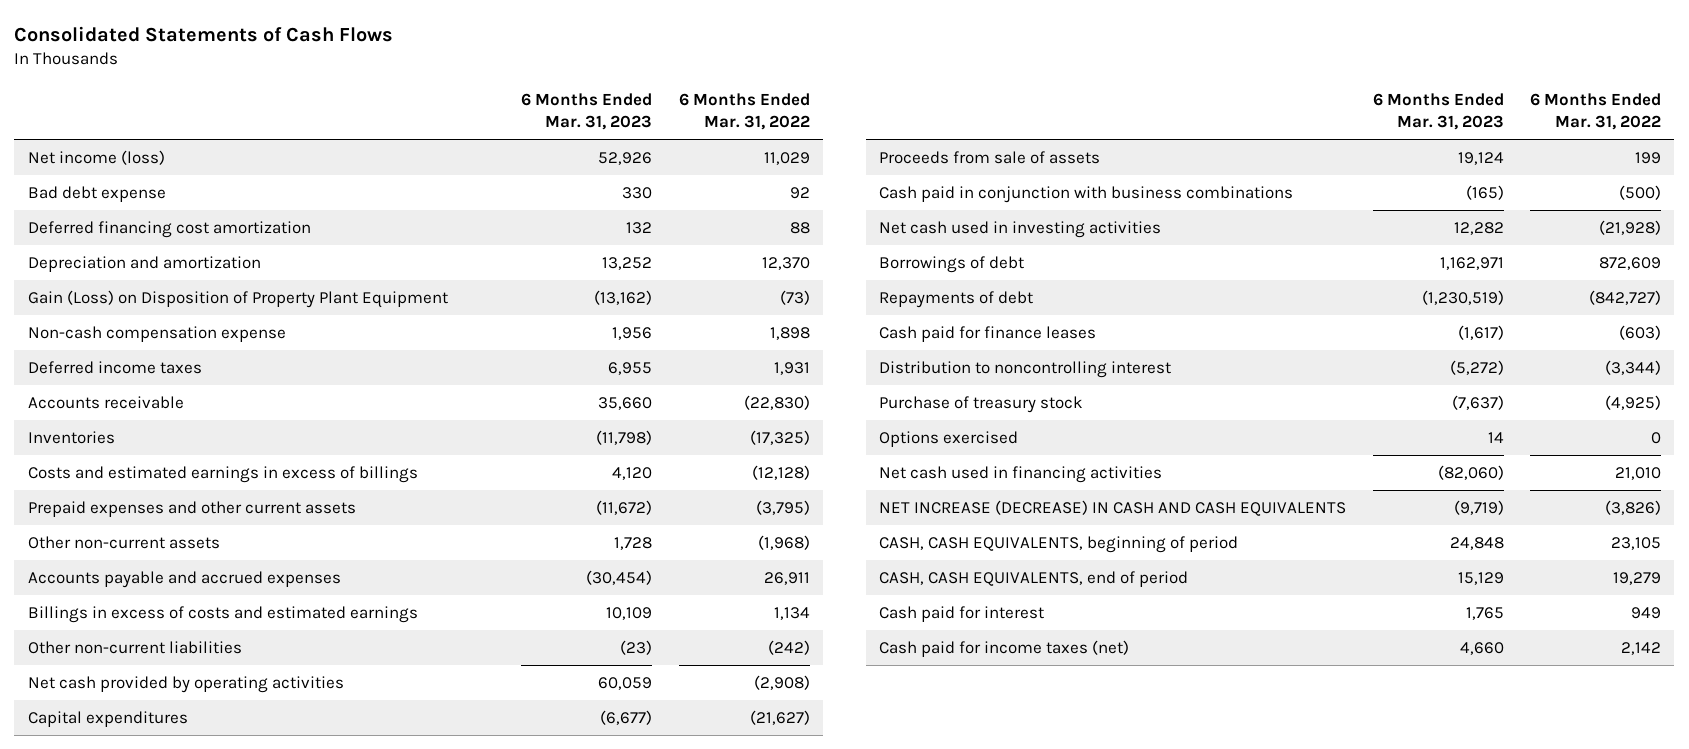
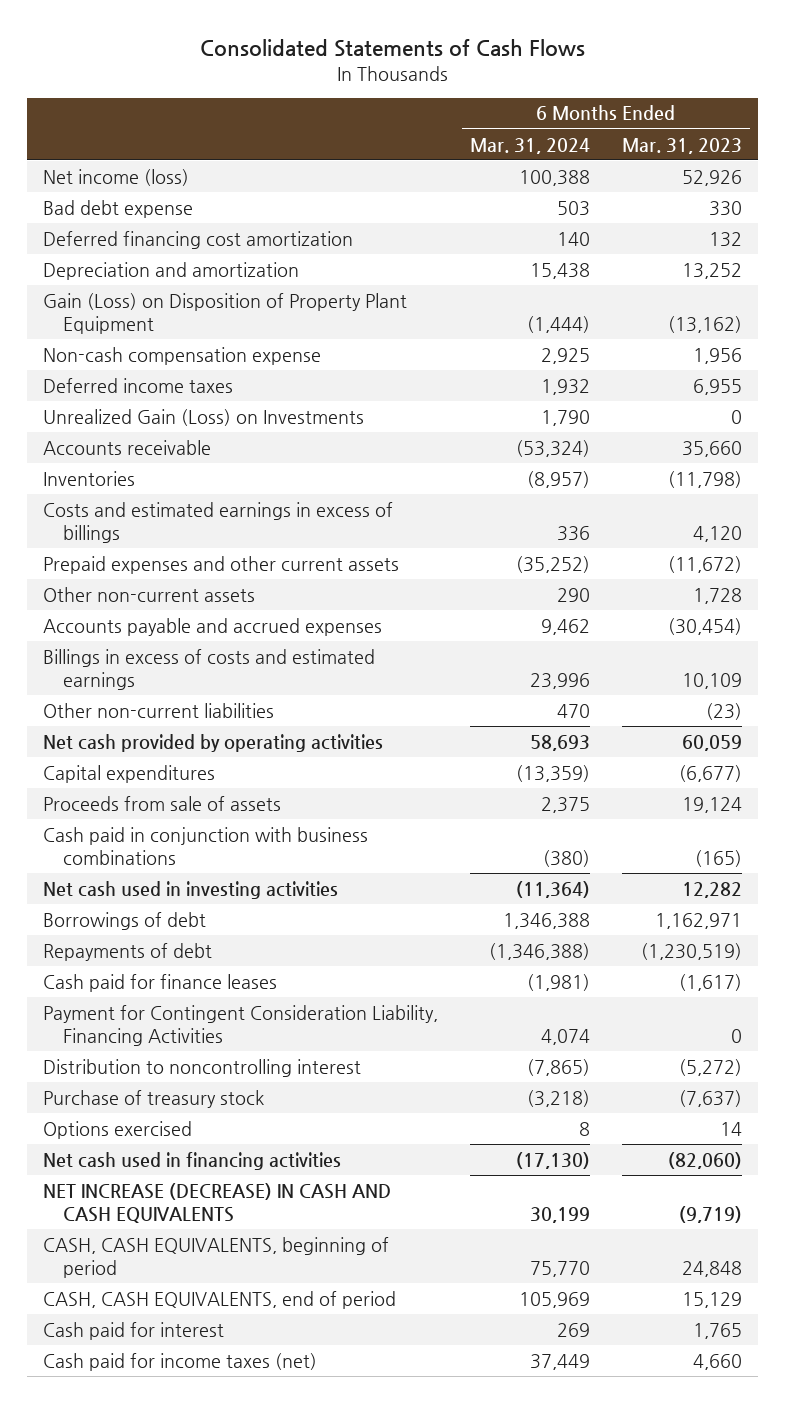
- | 6 Months Ended Mar. 31, 2023 | 6 Months Ended Mar. 31, 2022
+ | 6 Months Ended Mar. 31, 2024 | 6 Months Ended Mar. 31, 2023
+ Unrealized Gain (Loss) on Investments | 1,790 | 0
+ Payment for Contingent Consideration Liability, Financing Activities | 4,074 | 0

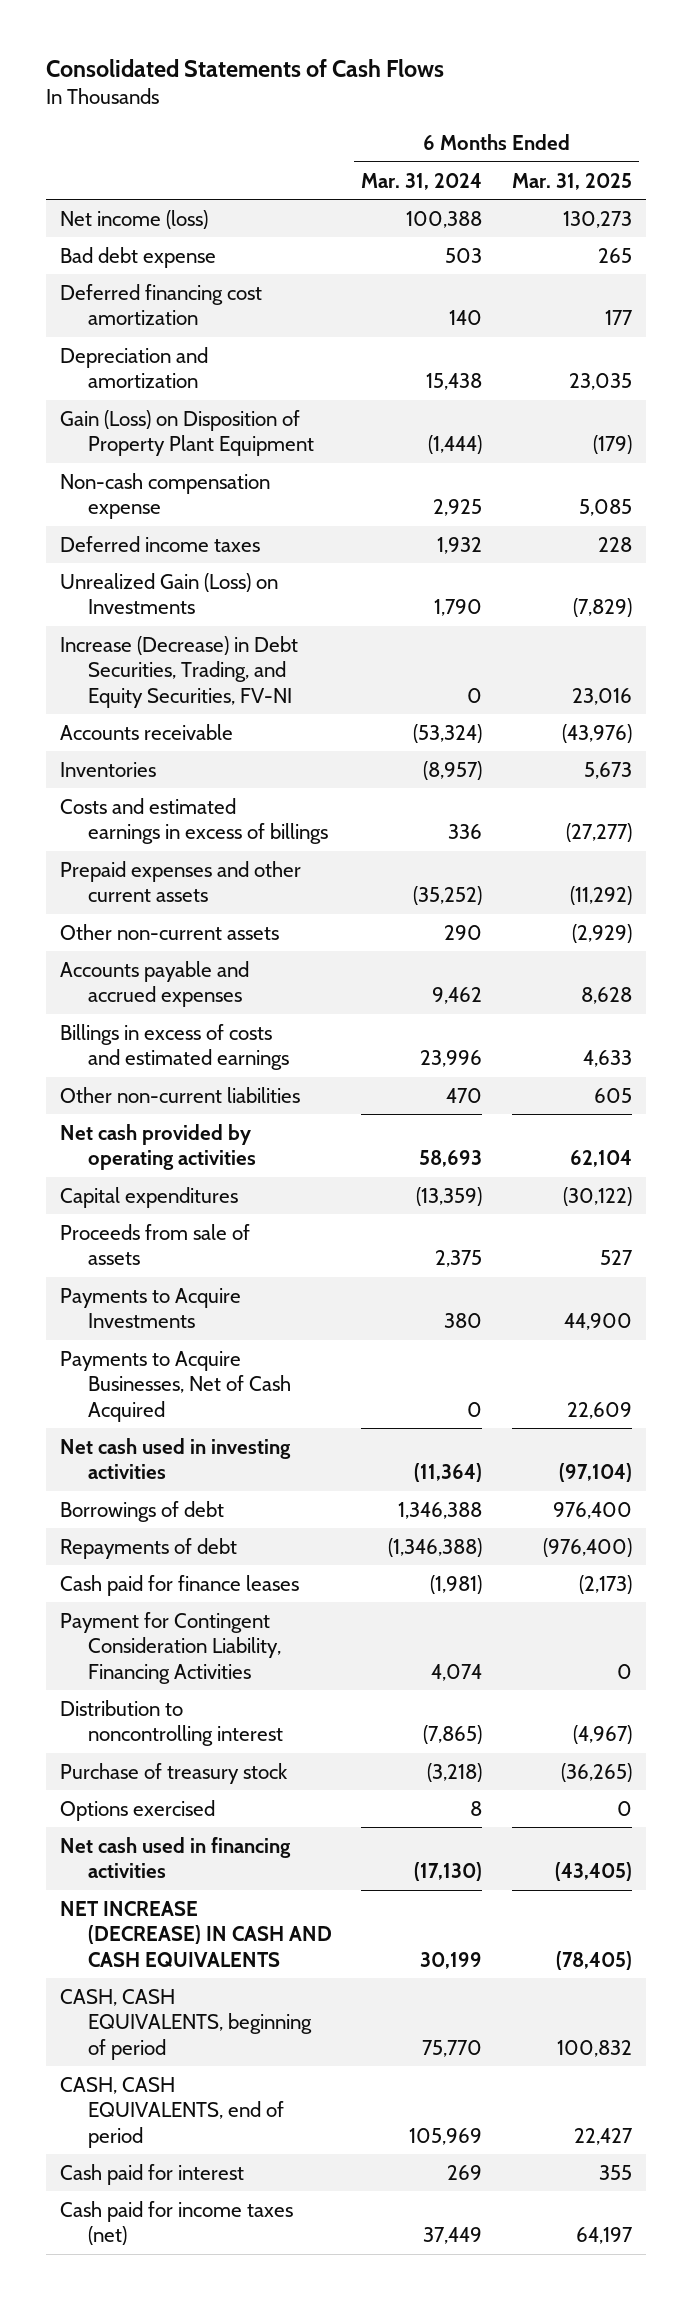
- | 6 Months Ended Mar. 31, 2024 | 6 Months Ended Mar. 31, 2023
+ | 6 Months Ended Mar. 31, 2024 | 6 Months Ended Mar. 31, 2025
+ Increase (Decrease) in Debt Securities, Trading, and Equity Securities, FV-NI | 0 | 23,016
- Cash paid in conjunction with business combinations | (380) | (165)
+ Payments to Acquire Investments | 380 | 44,900
+ Payments to Acquire Businesses, Net of Cash Acquired | 0 | 22,609

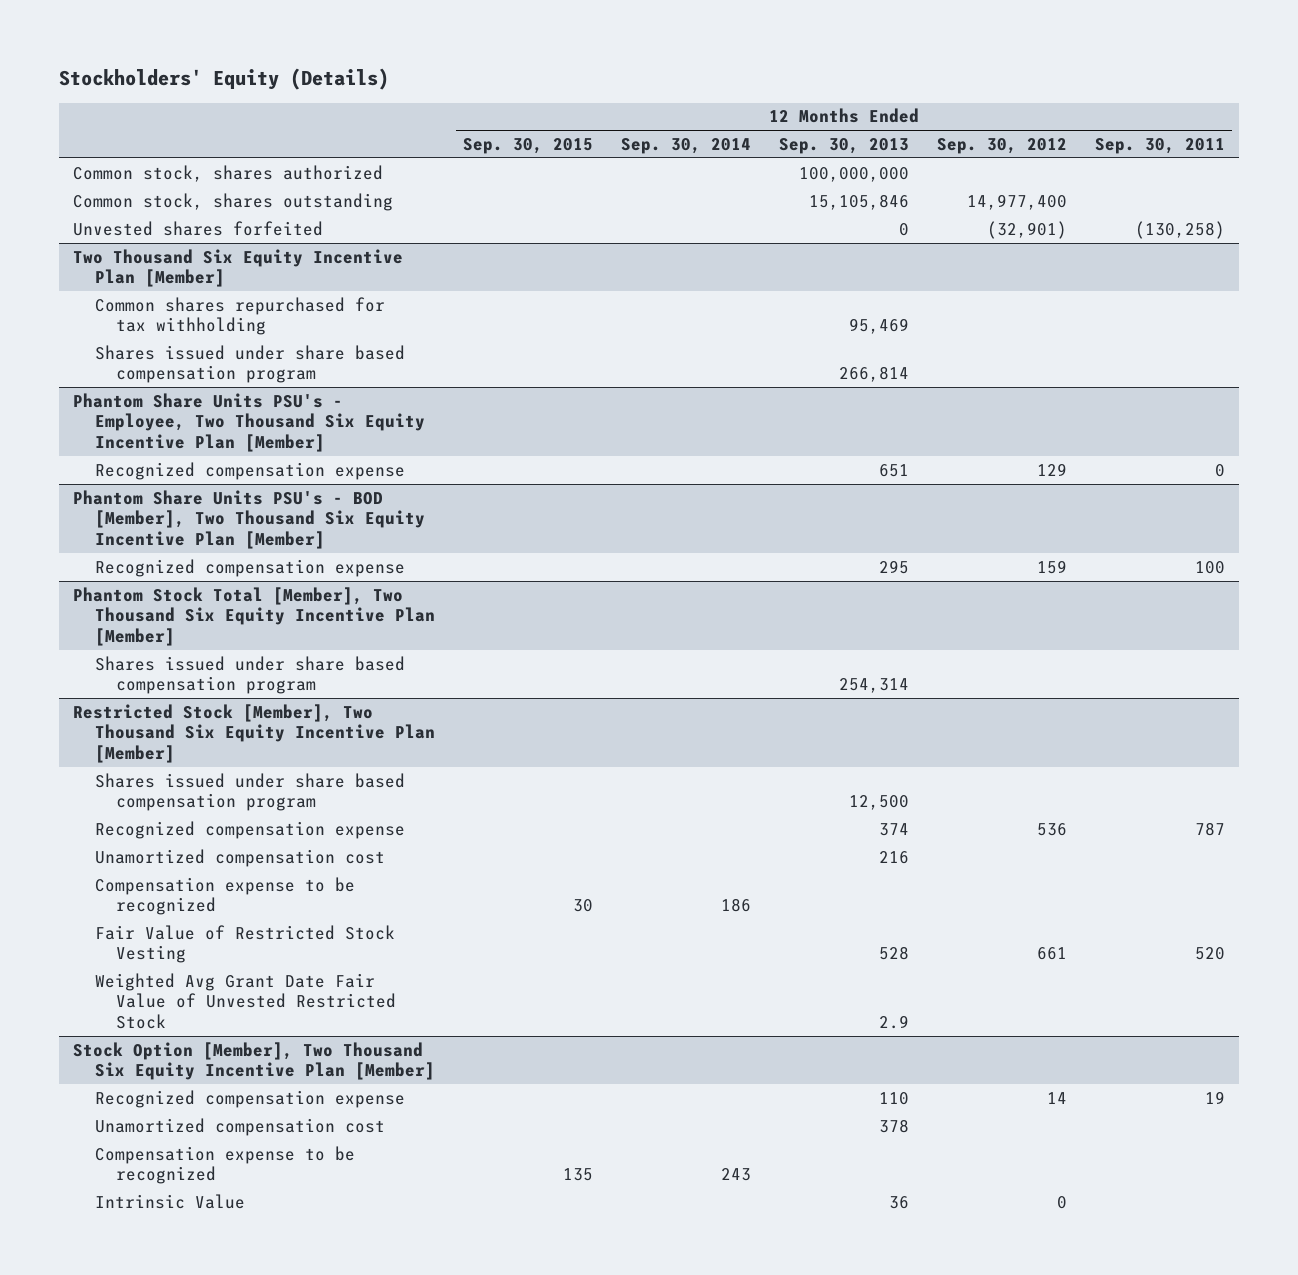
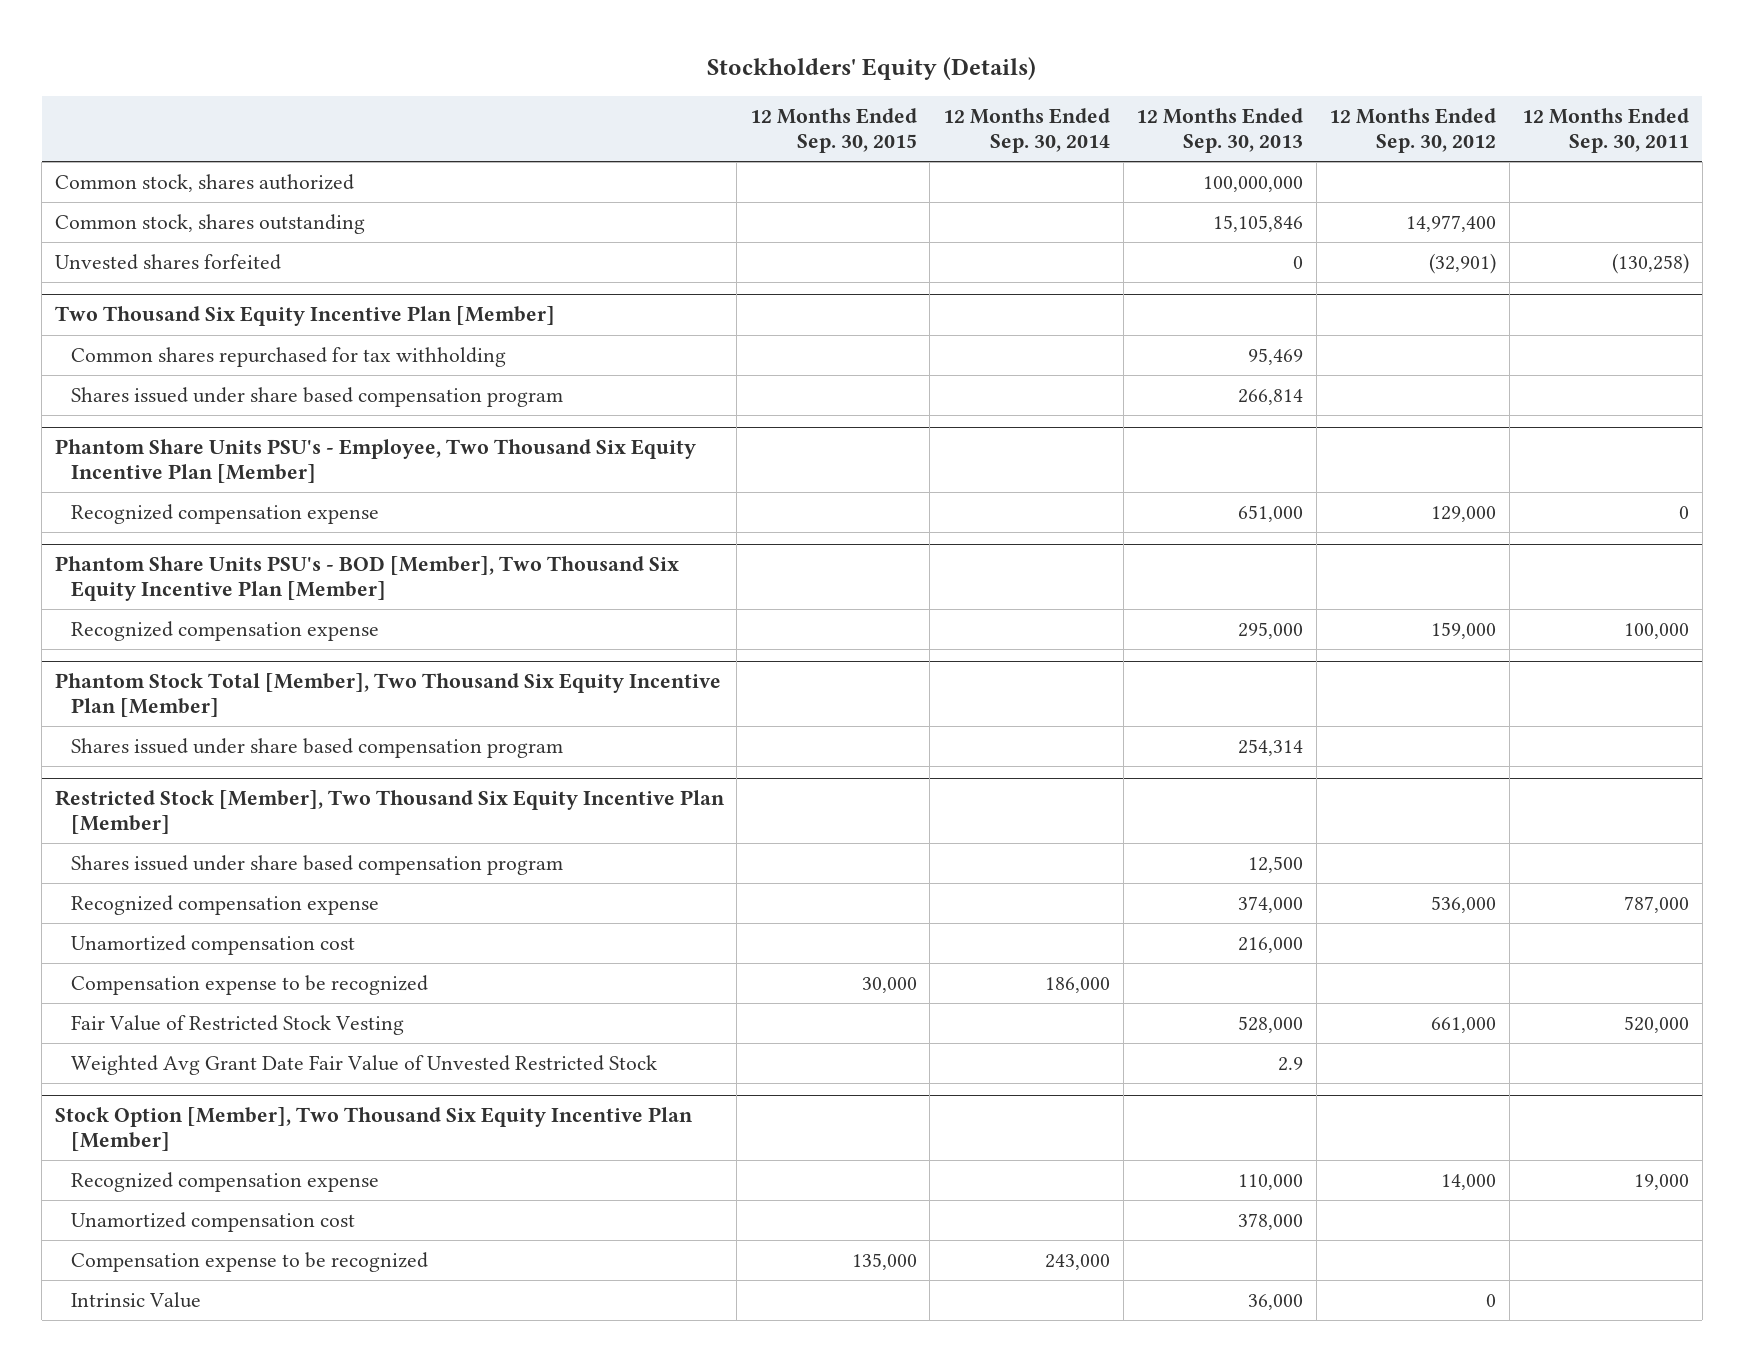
@ Phantom Share Units PSU's - Employee, Two Thousand Six Equity Incentive Plan [Member]
- Recognized compensation expense | | | 651 | 129 | 0
+ Recognized compensation expense | | | 651,000 | 129,000 | 0
@ Phantom Share Units PSU's - BOD [Member], Two Thousand Six Equity Incentive Plan [Member]
- Recognized compensation expense | | | 295 | 159 | 100
+ Recognized compensation expense | | | 295,000 | 159,000 | 100,000
@ Restricted Stock [Member], Two Thousand Six Equity Incentive Plan [Member]
- Recognized compensation expense | | | 374 | 536 | 787
- Unamortized compensation cost | | | 216 | |
- Compensation expense to be recognized | 30 | 186 | | |
- Fair Value of Restricted Stock Vesting | | | 528 | 661 | 520
+ Recognized compensation expense | | | 374,000 | 536,000 | 787,000
+ Unamortized compensation cost | | | 216,000 | |
+ Compensation expense to be recognized | 30,000 | 186,000 | | |
+ Fair Value of Restricted Stock Vesting | | | 528,000 | 661,000 | 520,000
@ Stock Option [Member], Two Thousand Six Equity Incentive Plan [Member]
- Recognized compensation expense | | | 110 | 14 | 19
- Unamortized compensation cost | | | 378 | |
- Compensation expense to be recognized | 135 | 243 | | |
- Intrinsic Value | | | 36 | 0 |
+ Recognized compensation expense | | | 110,000 | 14,000 | 19,000
+ Unamortized compensation cost | | | 378,000 | |
+ Compensation expense to be recognized | 135,000 | 243,000 | | |
+ Intrinsic Value | | | 36,000 | 0 |

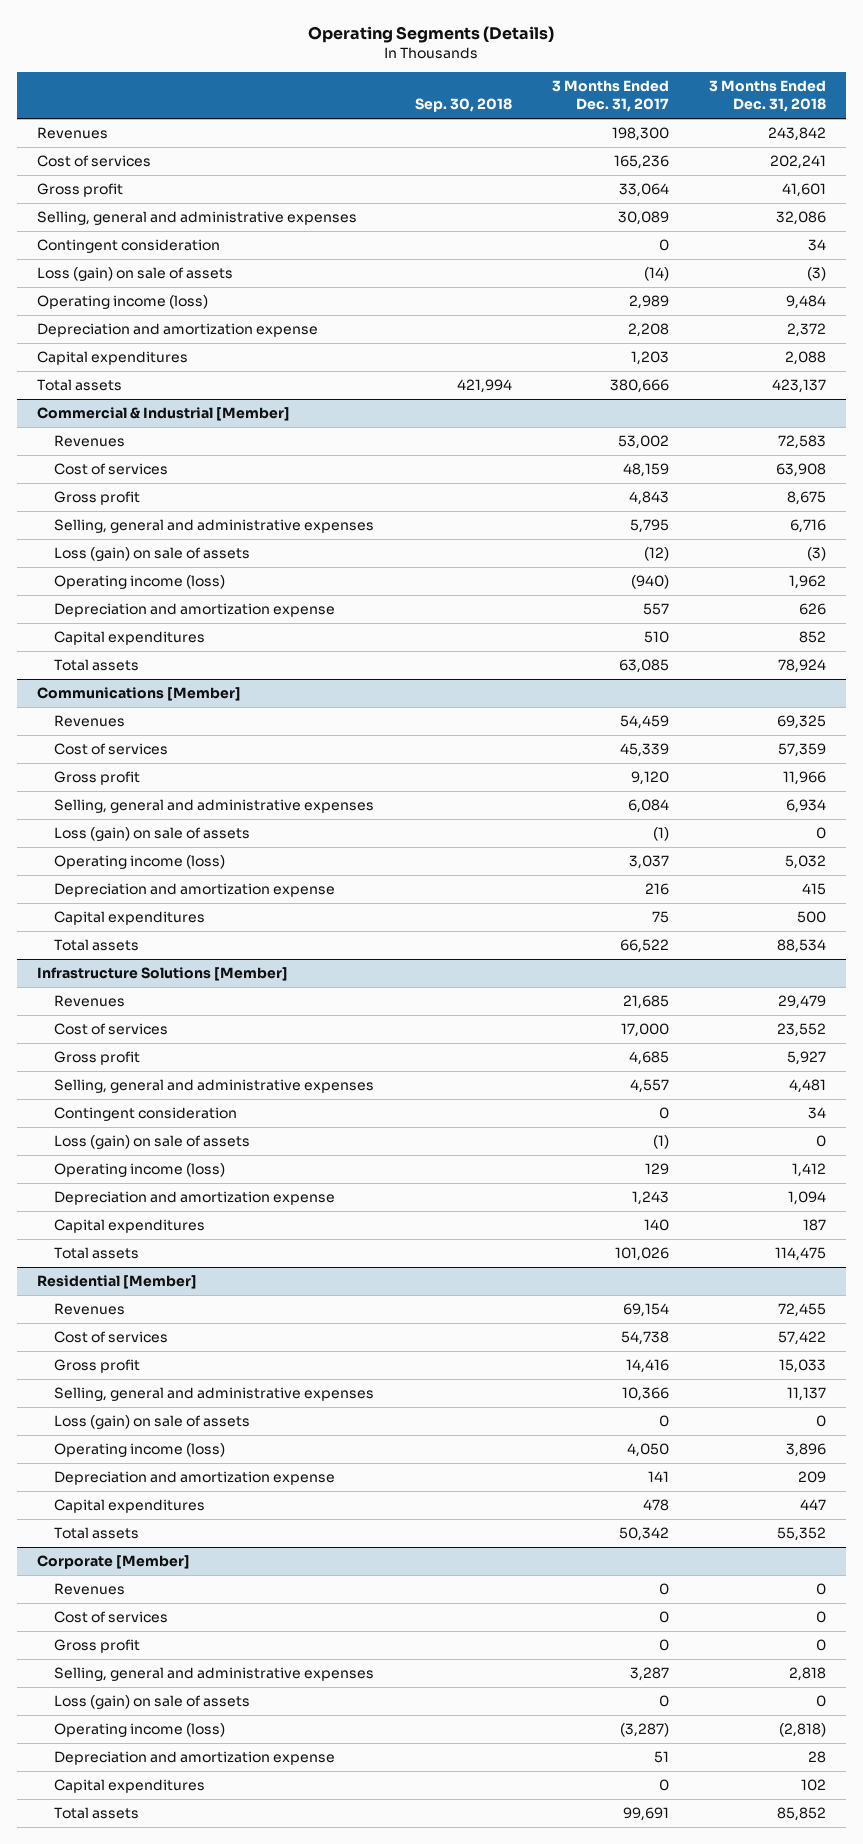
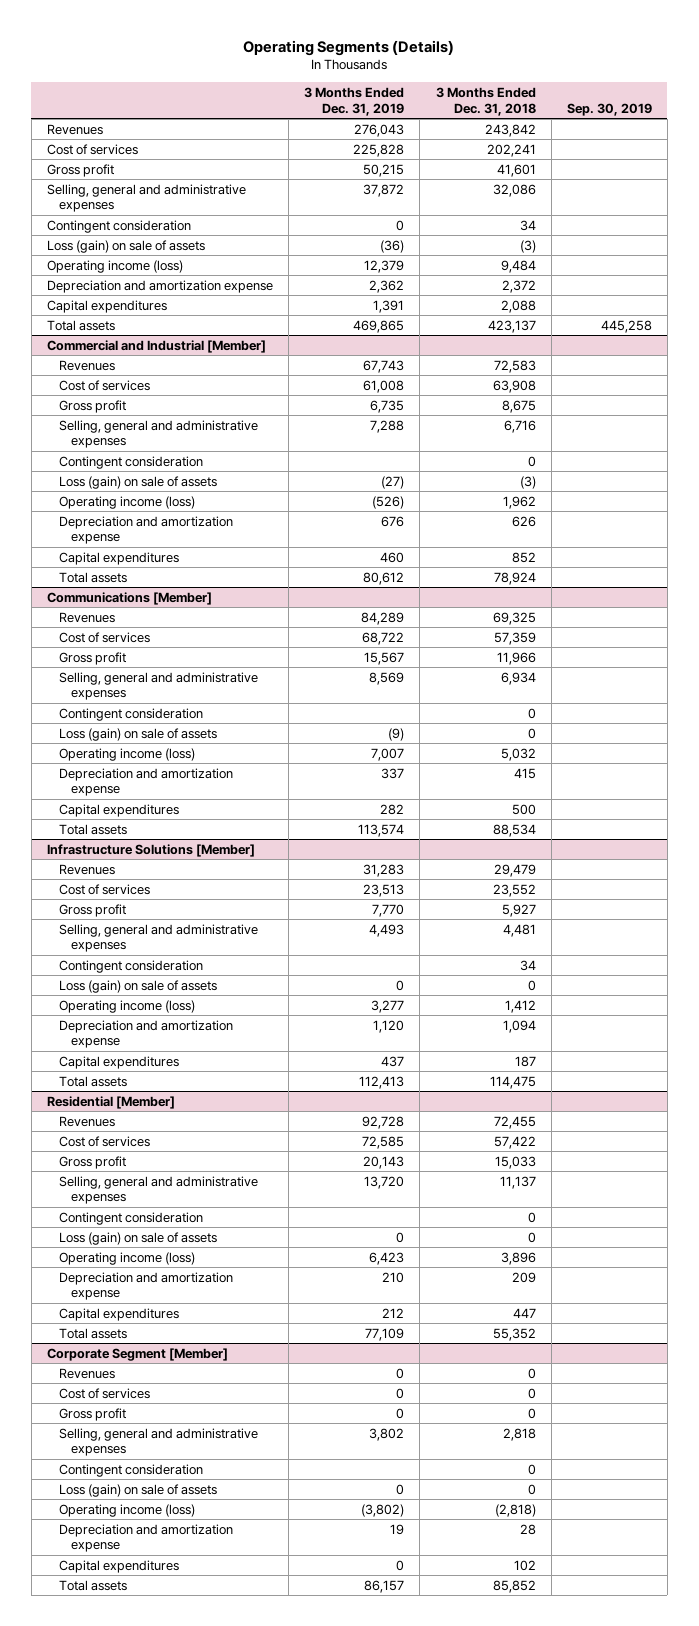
- | Sep. 30, 2018 | 3 Months Ended Dec. 31, 2017 | 3 Months Ended Dec. 31, 2018
+ | 3 Months Ended Dec. 31, 2019 | 3 Months Ended Dec. 31, 2018 | Sep. 30, 2019
- Commercial & Industrial [Member]
+ Commercial and Industrial [Member]
+ Contingent consideration | | 0 |
@ Communications [Member]
+ Contingent consideration | | 0 |
@ Residential [Member]
+ Contingent consideration | | 0 |
- Corporate [Member]
+ Corporate Segment [Member]
+ Contingent consideration | | 0 |

